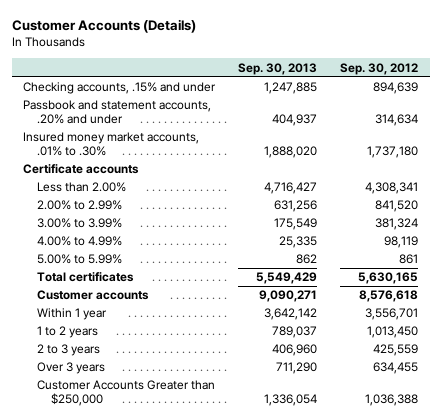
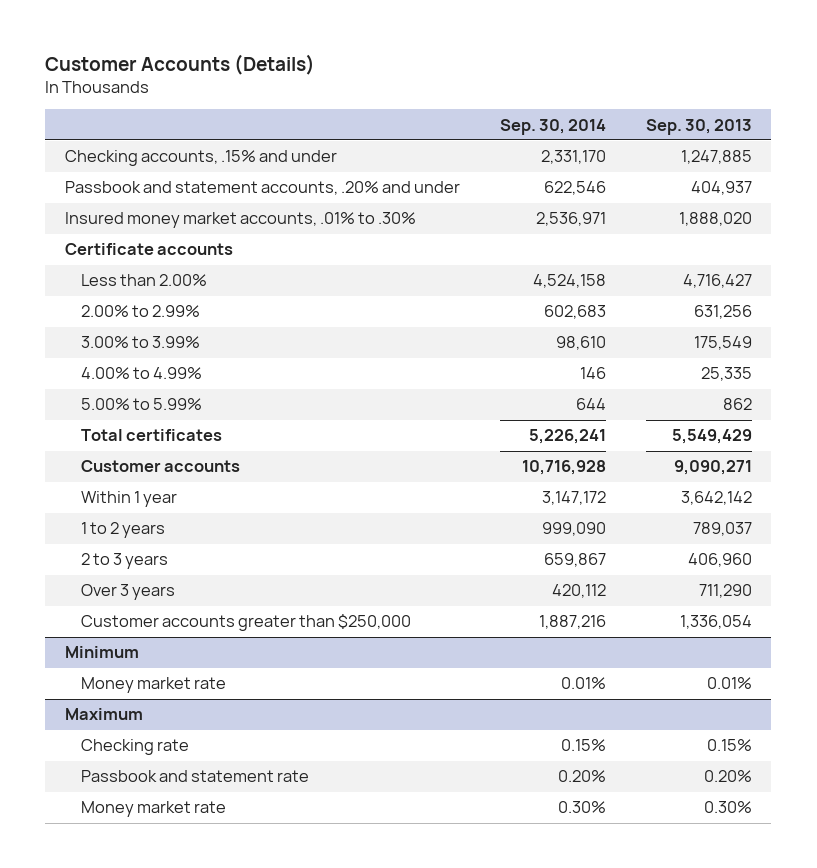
- | Sep. 30, 2013 | Sep. 30, 2012
+ | Sep. 30, 2014 | Sep. 30, 2013
- Customer Accounts Greater than $250,000 | 1,336,054 | 1,036,388
+ Customer accounts greater than $250,000 | 1,887,216 | 1,336,054
+ Minimum
+ Money market rate | 0.01% | 0.01%
+ Maximum
+ Checking rate | 0.15% | 0.15%
+ Passbook and statement rate | 0.20% | 0.20%
+ Money market rate | 0.30% | 0.30%

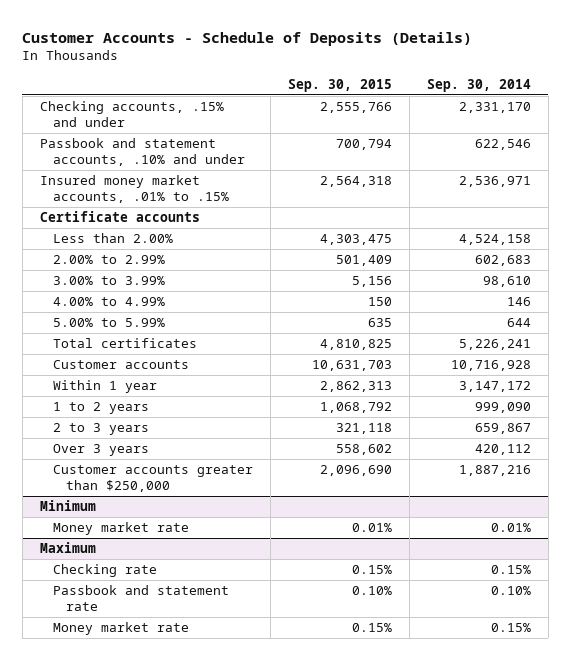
- Customer Accounts (Details)
+ Customer Accounts - Schedule of Deposits (Details)
- | Sep. 30, 2014 | Sep. 30, 2013
+ | Sep. 30, 2015 | Sep. 30, 2014
- Passbook and statement accounts, .20% and under | 622,546 | 404,937
- Insured money market accounts, .01% to .30% | 2,536,971 | 1,888,020
+ Passbook and statement accounts, .10% and under | 700,794 | 622,546
+ Insured money market accounts, .01% to .15% | 2,564,318 | 2,536,971
@ Maximum
- Passbook and statement rate | 0.20% | 0.20%
- Money market rate | 0.30% | 0.30%
+ Passbook and statement rate | 0.10% | 0.10%
+ Money market rate | 0.15% | 0.15%

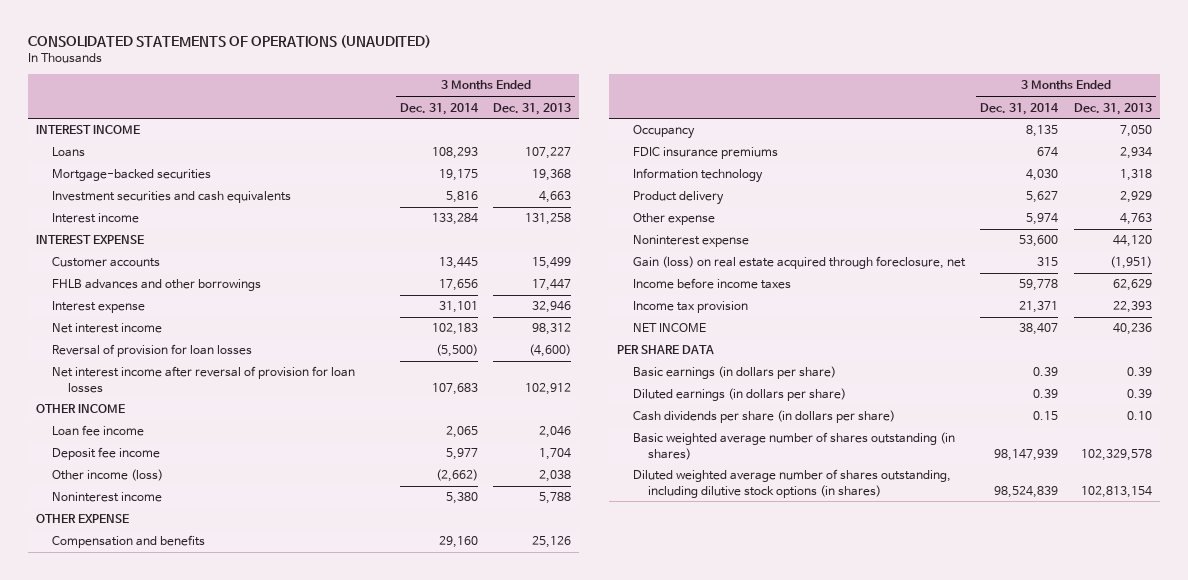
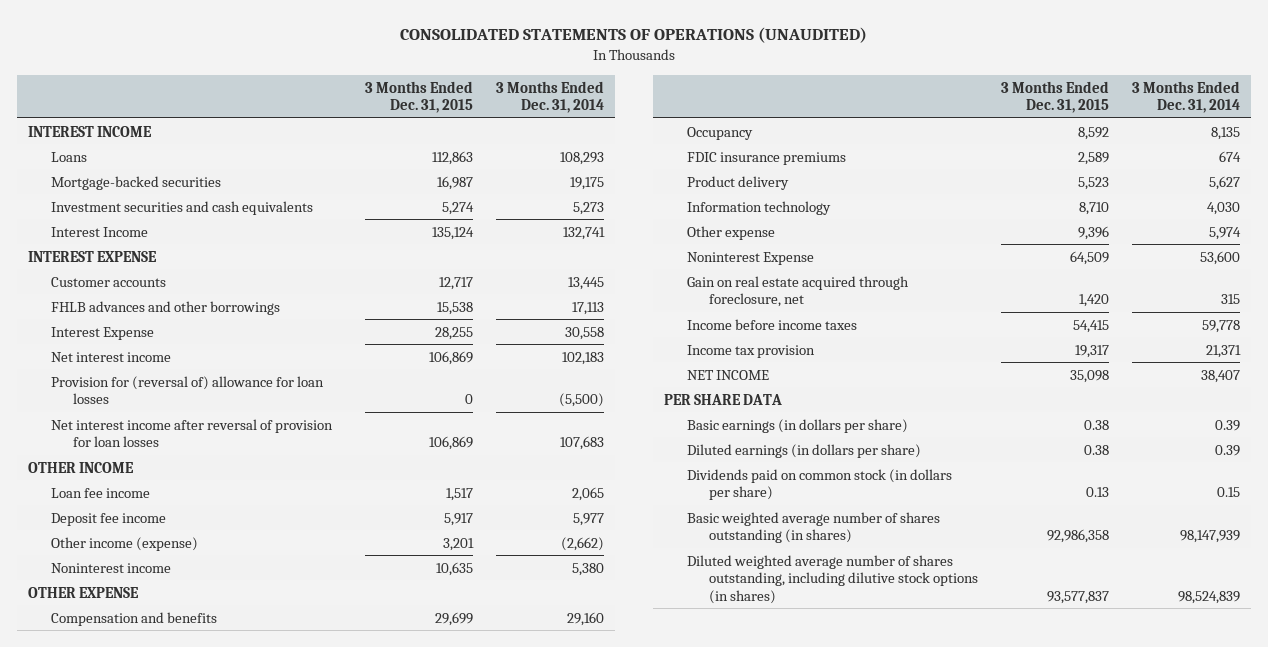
- | 3 Months Ended Dec. 31, 2014 | 3 Months Ended Dec. 31, 2013
+ | 3 Months Ended Dec. 31, 2015 | 3 Months Ended Dec. 31, 2014
- Investment securities and cash equivalents | 5,816 | 4,663
- Interest income | 133,284 | 131,258
+ Investment securities and cash equivalents | 5,274 | 5,273
+ Interest Income | 135,124 | 132,741
- FHLB advances and other borrowings | 17,656 | 17,447
- Interest expense | 31,101 | 32,946
+ FHLB advances and other borrowings | 15,538 | 17,113
+ Interest Expense | 28,255 | 30,558
- Reversal of provision for loan losses | (5,500) | (4,600)
+ Provision for (reversal of) allowance for loan losses | 0 | (5,500)
- Other income (loss) | (2,662) | 2,038
+ Other income (expense) | 3,201 | (2,662)
moved down: Information technology | 8,710 | 4,030
- Noninterest expense | 53,600 | 44,120
- Gain (loss) on real estate acquired through foreclosure, net | 315 | (1,951)
+ Noninterest Expense | 64,509 | 53,600
+ Gain on real estate acquired through foreclosure, net | 1,420 | 315
- Cash dividends per share (in dollars per share) | 0.15 | 0.10
+ Dividends paid on common stock (in dollars per share) | 0.13 | 0.15

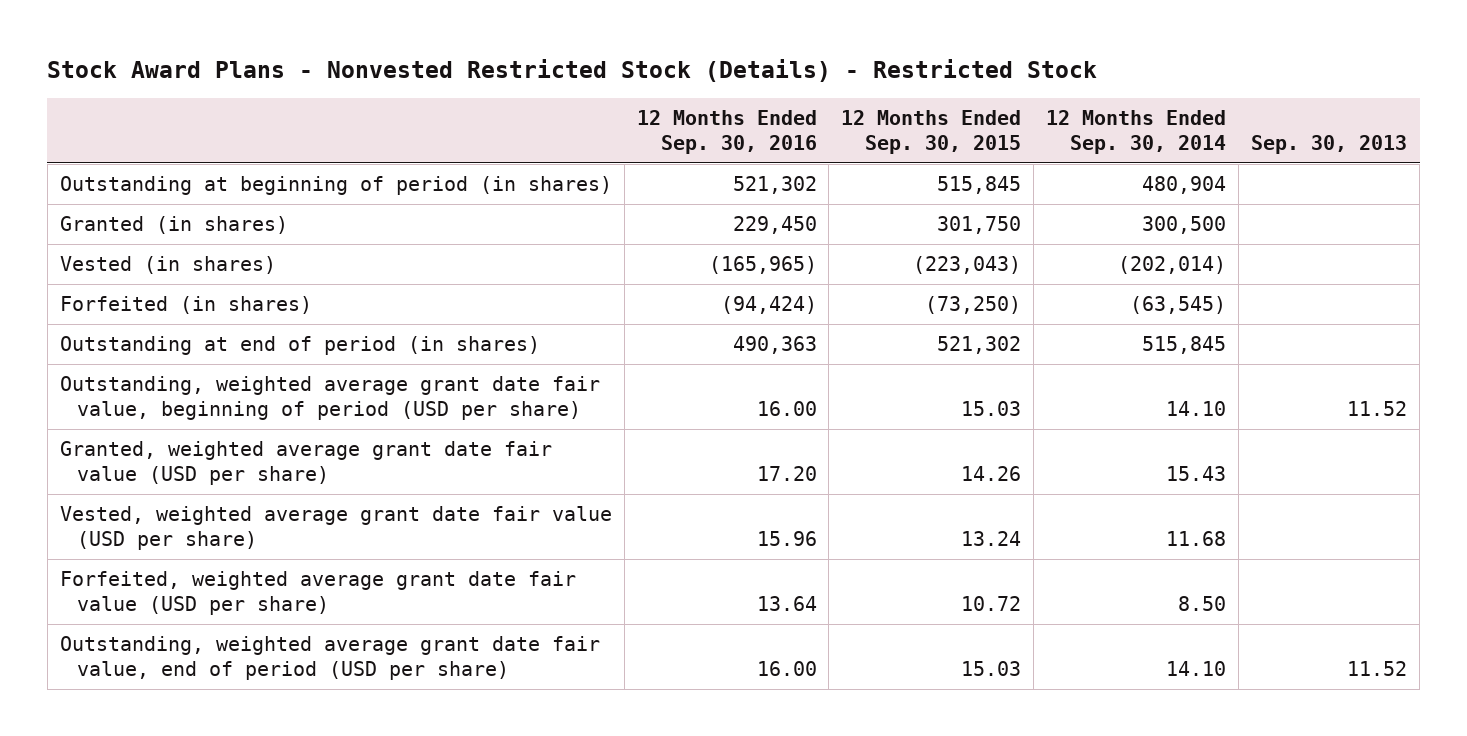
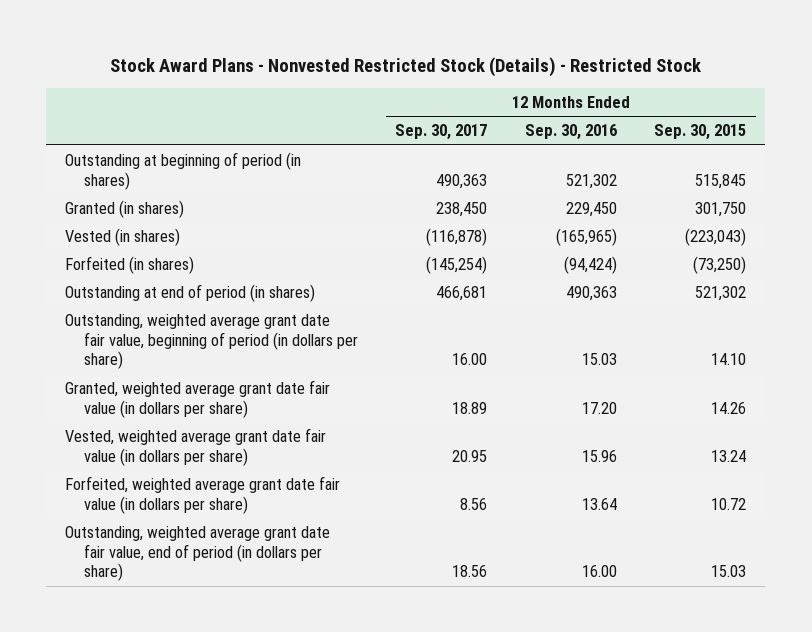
- | 12 Months Ended Sep. 30, 2016 | 12 Months Ended Sep. 30, 2015 | 12 Months Ended Sep. 30, 2014 | Sep. 30, 2013
+ | 12 Months Ended Sep. 30, 2017 | 12 Months Ended Sep. 30, 2016 | 12 Months Ended Sep. 30, 2015
- Outstanding, weighted average grant date fair value, beginning of period (USD per share) | 16.00 | 15.03 | 14.10 | 11.52
- Granted, weighted average grant date fair value (USD per share) | 17.20 | 14.26 | 15.43 |
- Vested, weighted average grant date fair value (USD per share) | 15.96 | 13.24 | 11.68 |
- Forfeited, weighted average grant date fair value (USD per share) | 13.64 | 10.72 | 8.50 |
- Outstanding, weighted average grant date fair value, end of period (USD per share) | 16.00 | 15.03 | 14.10 | 11.52
+ Outstanding, weighted average grant date fair value, beginning of period (in dollars per share) | 16.00 | 15.03 | 14.10
+ Granted, weighted average grant date fair value (in dollars per share) | 18.89 | 17.20 | 14.26
+ Vested, weighted average grant date fair value (in dollars per share) | 20.95 | 15.96 | 13.24
+ Forfeited, weighted average grant date fair value (in dollars per share) | 8.56 | 13.64 | 10.72
+ Outstanding, weighted average grant date fair value, end of period (in dollars per share) | 18.56 | 16.00 | 15.03

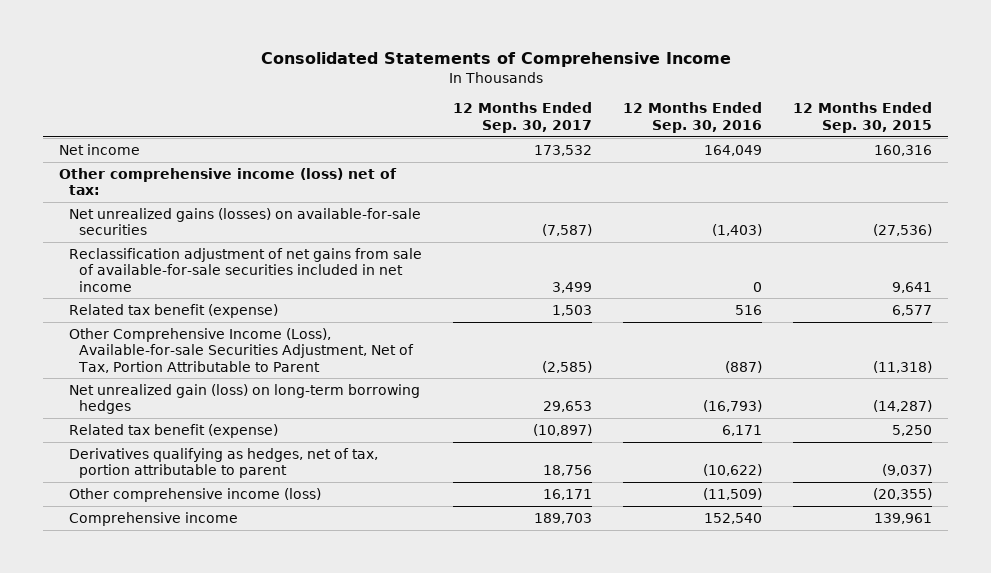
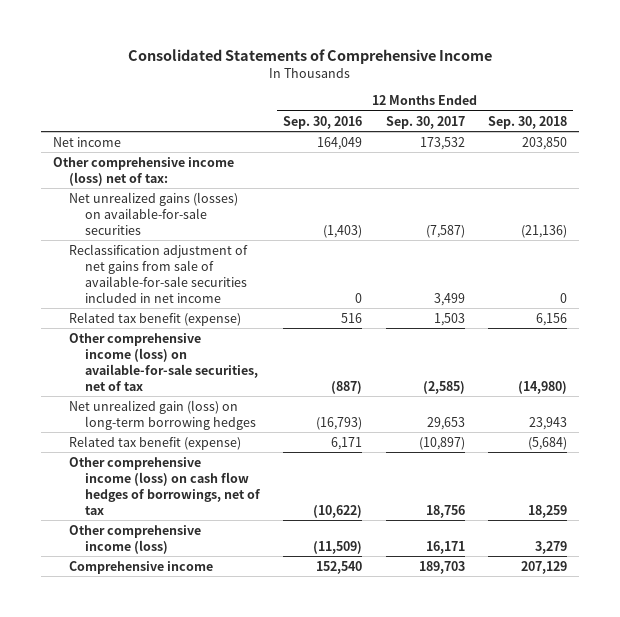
- | 12 Months Ended Sep. 30, 2017 | 12 Months Ended Sep. 30, 2016 | 12 Months Ended Sep. 30, 2015
+ | 12 Months Ended Sep. 30, 2016 | 12 Months Ended Sep. 30, 2017 | 12 Months Ended Sep. 30, 2018
- Other Comprehensive Income (Loss), Available-for-sale Securities Adjustment, Net of Tax, Portion Attributable to Parent | (2,585) | (887) | (11,318)
+ Other comprehensive income (loss) on available-for-sale securities, net of tax | (887) | (2,585) | (14,980)
- Derivatives qualifying as hedges, net of tax, portion attributable to parent | 18,756 | (10,622) | (9,037)
+ Other comprehensive income (loss) on cash flow hedges of borrowings, net of tax | (10,622) | 18,756 | 18,259

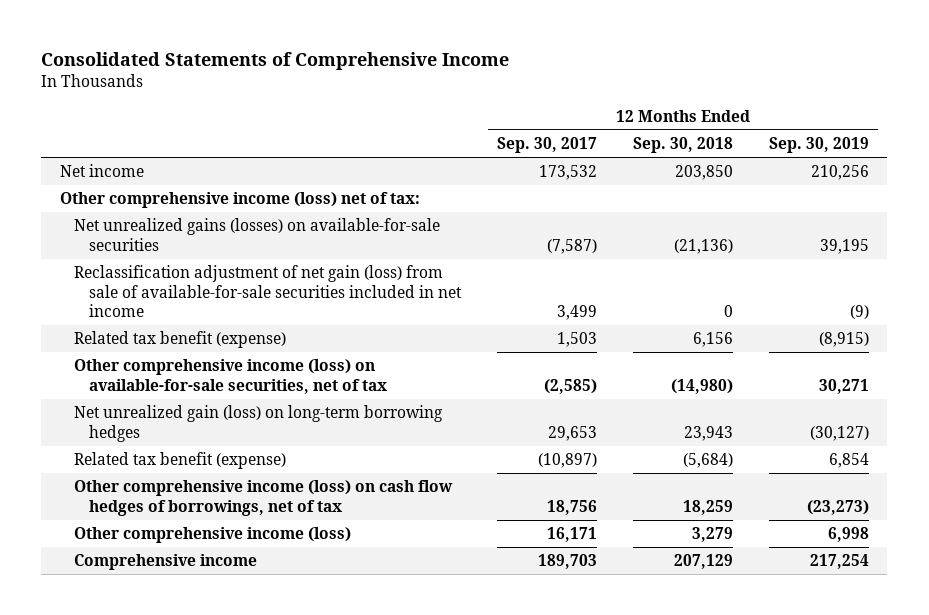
- | 12 Months Ended Sep. 30, 2016 | 12 Months Ended Sep. 30, 2017 | 12 Months Ended Sep. 30, 2018
+ | 12 Months Ended Sep. 30, 2017 | 12 Months Ended Sep. 30, 2018 | 12 Months Ended Sep. 30, 2019
- Reclassification adjustment of net gains from sale of available-for-sale securities included in net income | 0 | 3,499 | 0
+ Reclassification adjustment of net gain (loss) from sale of available-for-sale securities included in net income | 3,499 | 0 | (9)

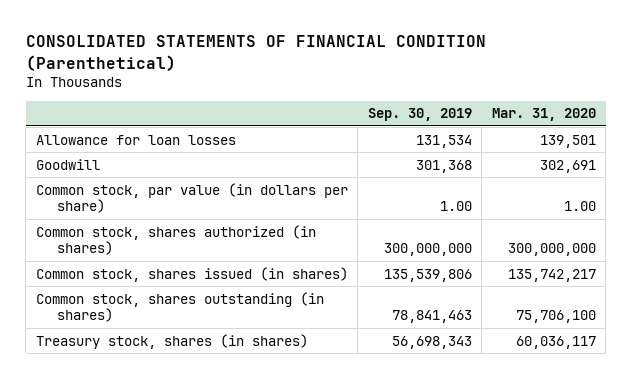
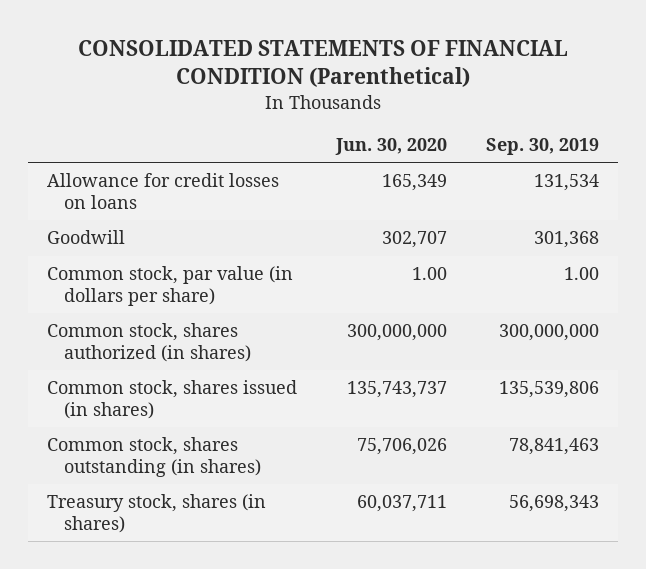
- | Sep. 30, 2019 | Mar. 31, 2020
+ | Jun. 30, 2020 | Sep. 30, 2019
- Allowance for loan losses | 131,534 | 139,501
+ Allowance for credit losses on loans | 165,349 | 131,534

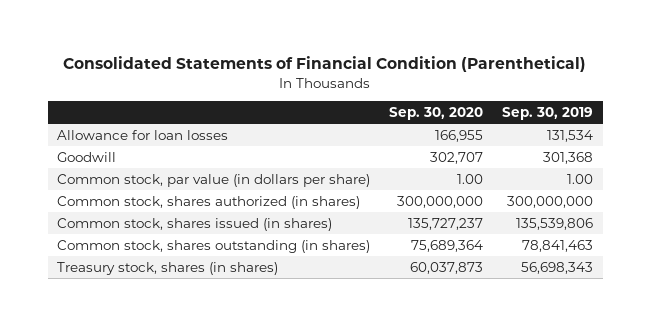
- CONSOLIDATED STATEMENTS OF FINANCIAL CONDITION (Parenthetical)
+ Consolidated Statements of Financial Condition (Parenthetical)
- | Jun. 30, 2020 | Sep. 30, 2019
+ | Sep. 30, 2020 | Sep. 30, 2019
- Allowance for credit losses on loans | 165,349 | 131,534
+ Allowance for loan losses | 166,955 | 131,534

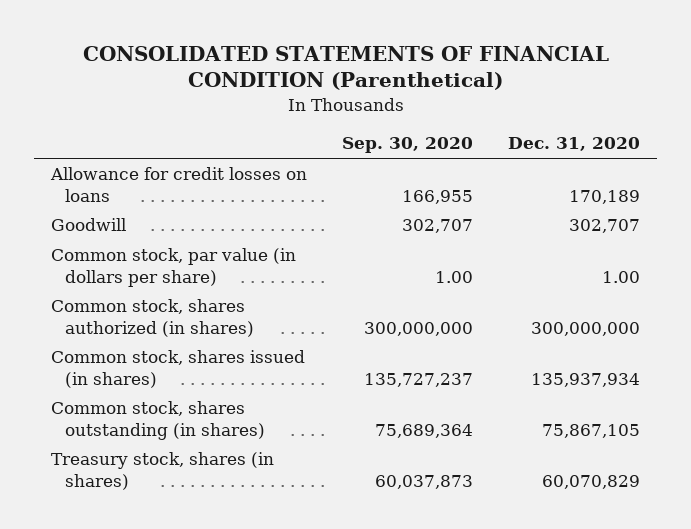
- Consolidated Statements of Financial Condition (Parenthetical)
+ CONSOLIDATED STATEMENTS OF FINANCIAL CONDITION (Parenthetical)
- | Sep. 30, 2020 | Sep. 30, 2019
+ | Sep. 30, 2020 | Dec. 31, 2020
- Allowance for loan losses | 166,955 | 131,534
+ Allowance for credit losses on loans | 166,955 | 170,189

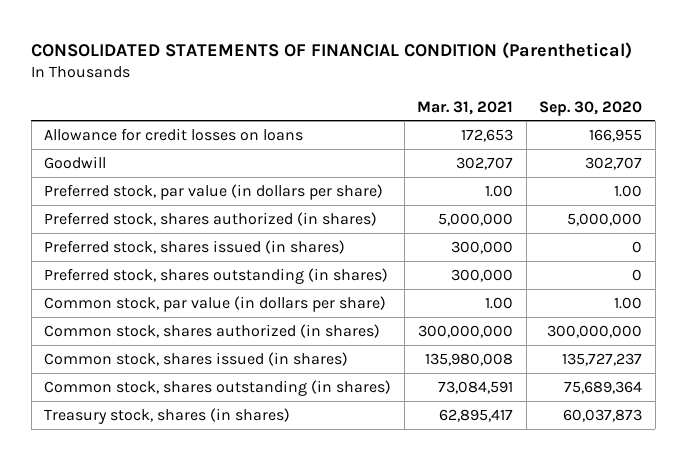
- | Sep. 30, 2020 | Dec. 31, 2020
+ | Mar. 31, 2021 | Sep. 30, 2020
+ Preferred stock, par value (in dollars per share) | 1.00 | 1.00
+ Preferred stock, shares authorized (in shares) | 5,000,000 | 5,000,000
+ Preferred stock, shares issued (in shares) | 300,000 | 0
+ Preferred stock, shares outstanding (in shares) | 300,000 | 0

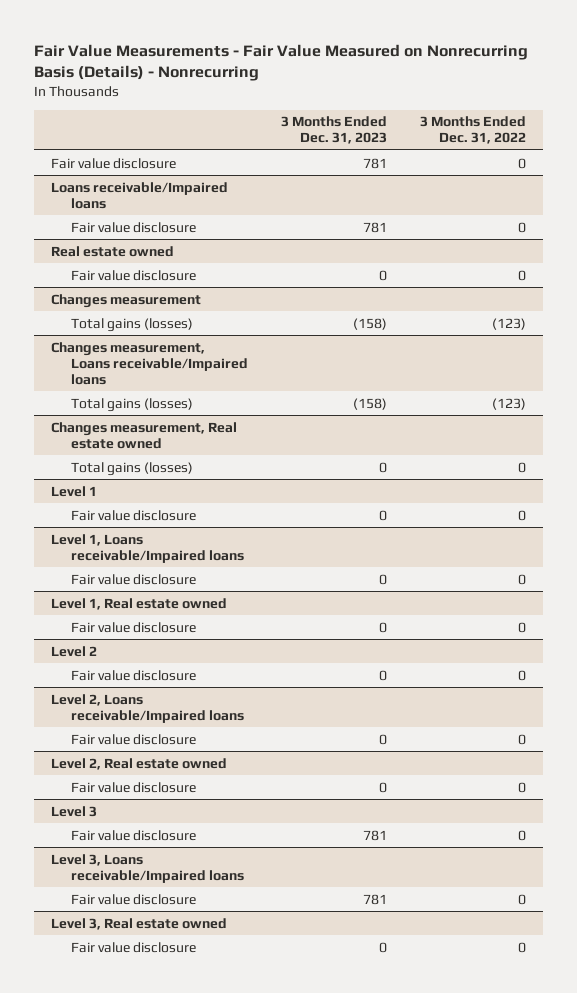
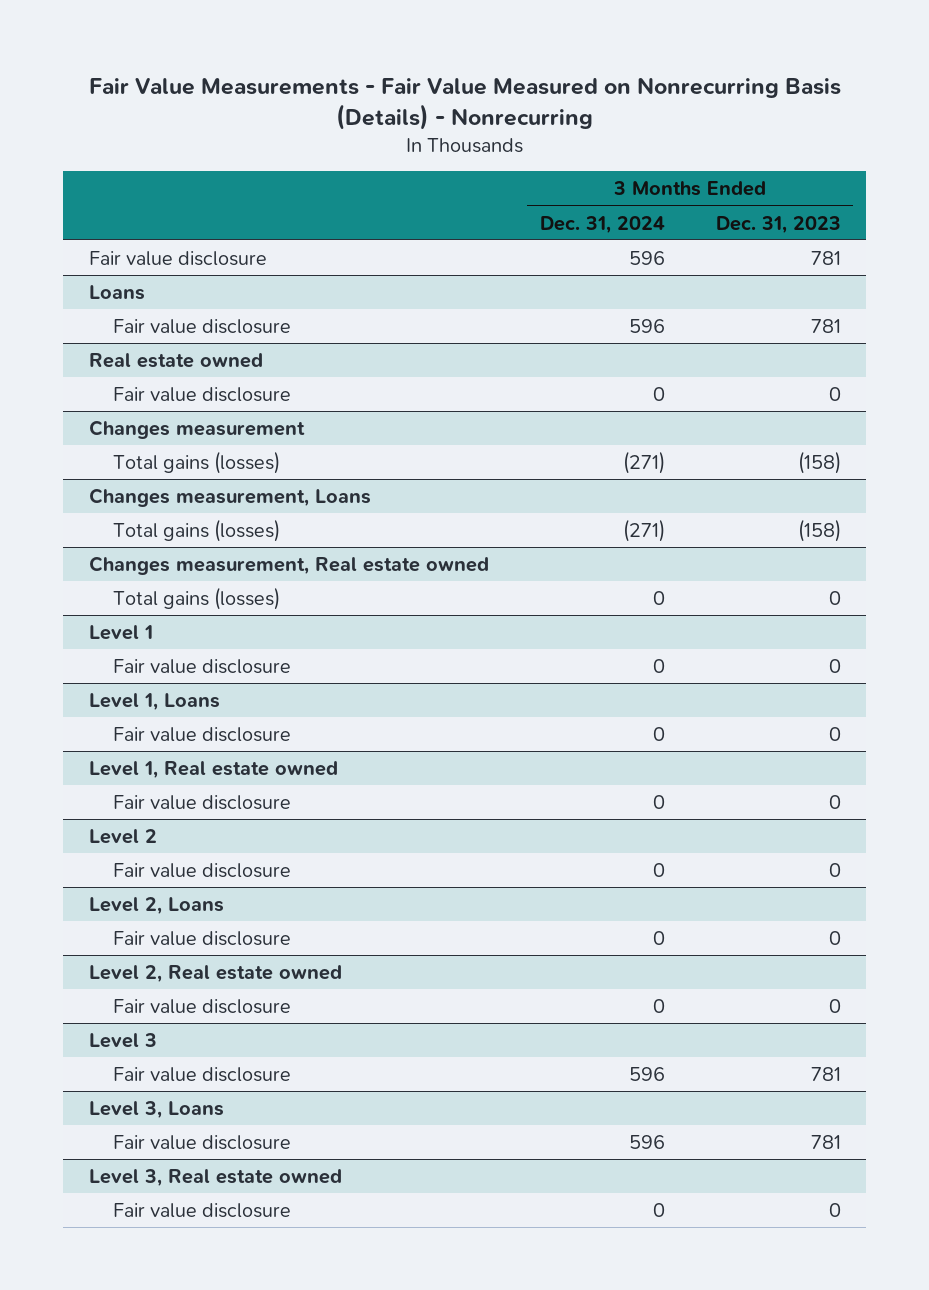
- | 3 Months Ended Dec. 31, 2023 | 3 Months Ended Dec. 31, 2022
+ | 3 Months Ended Dec. 31, 2024 | 3 Months Ended Dec. 31, 2023
- Loans receivable/Impaired loans
+ Loans
- Changes measurement, Loans receivable/Impaired loans
+ Changes measurement, Loans
- Level 1, Loans receivable/Impaired loans
+ Level 1, Loans
- Level 2, Loans receivable/Impaired loans
+ Level 2, Loans
- Level 3, Loans receivable/Impaired loans
+ Level 3, Loans

